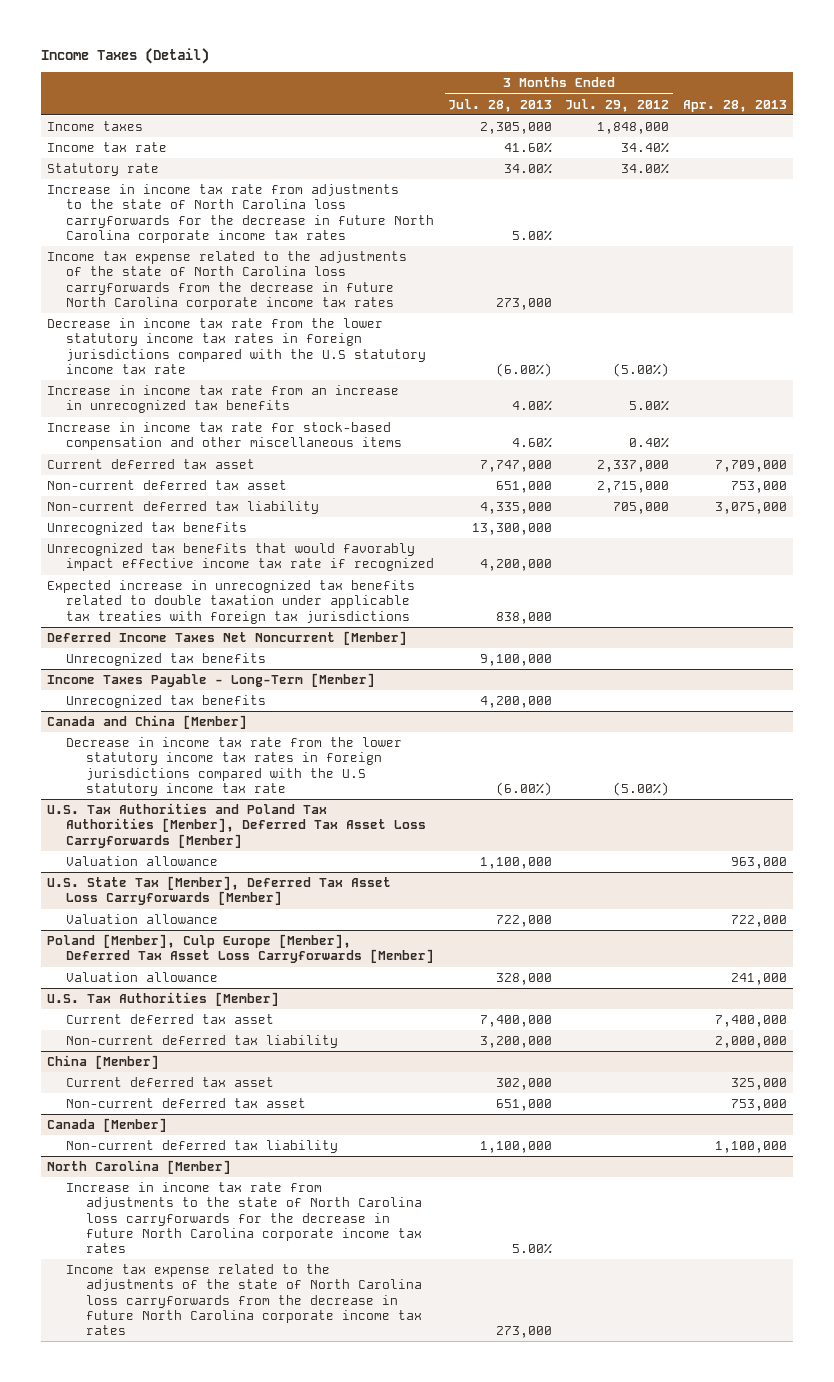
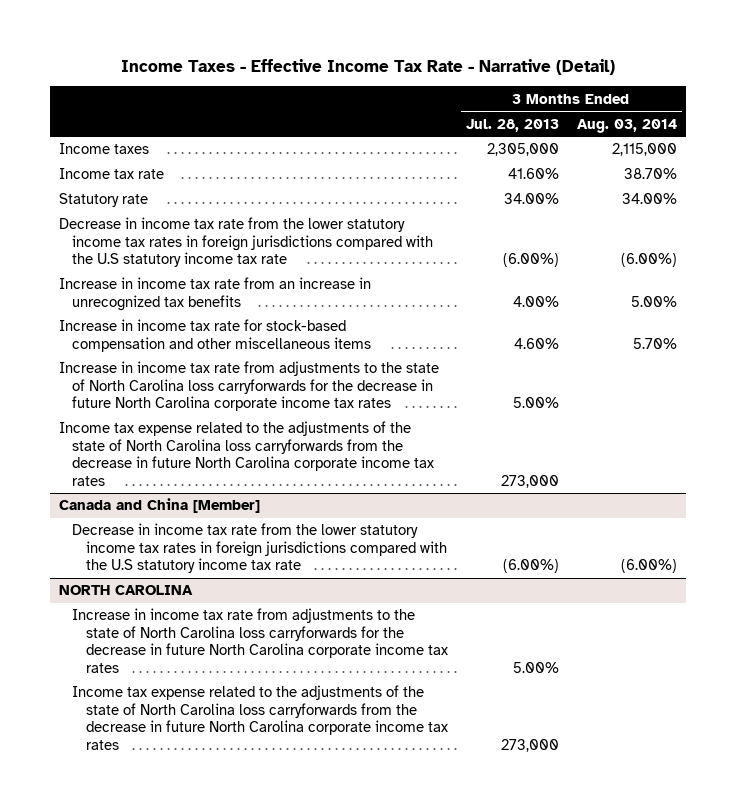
- Income Taxes (Detail)
+ Income Taxes - Effective Income Tax Rate - Narrative (Detail)
- | 3 Months Ended Jul. 28, 2013 | 3 Months Ended Jul. 29, 2012 | Apr. 28, 2013
+ | 3 Months Ended Jul. 28, 2013 | 3 Months Ended Aug. 03, 2014
- Current deferred tax asset | 7,747,000 | 2,337,000 | 7,709,000
- Non-current deferred tax asset | 651,000 | 2,715,000 | 753,000
- Non-current deferred tax liability | 4,335,000 | 705,000 | 3,075,000
- Unrecognized tax benefits | 13,300,000 | |
- Unrecognized tax benefits that would favorably impact effective income tax rate if recognized | 4,200,000 | |
- Expected increase in unrecognized tax benefits related to double taxation under applicable tax treaties with foreign tax jurisdictions | 838,000 | |
- Deferred Income Taxes Net Noncurrent [Member]
- Unrecognized tax benefits | 9,100,000 | |
- Income Taxes Payable - Long-Term [Member]
- Unrecognized tax benefits | 4,200,000 | |
moved down: Increase in income tax rate from adjustments to the state of North Carolina loss carryforwards for the decrease in future North Carolina corporate income tax rates | 5.00% |
moved down: Income tax expense related to the adjustments of the state of North Carolina loss carryforwards from the decrease in future North Carolina corporate income tax rates | 273,000 |
- U.S. Tax Authorities and Poland Tax Authorities [Member], Deferred Tax Asset Loss Carryforwards [Member]
- Valuation allowance | 1,100,000 | | 963,000
- U.S. State Tax [Member], Deferred Tax Asset Loss Carryforwards [Member]
- Valuation allowance | 722,000 | | 722,000
- Poland [Member], Culp Europe [Member], Deferred Tax Asset Loss Carryforwards [Member]
- Valuation allowance | 328,000 | | 241,000
- U.S. Tax Authorities [Member]
- Current deferred tax asset | 7,400,000 | | 7,400,000
- Non-current deferred tax liability | 3,200,000 | | 2,000,000
- China [Member]
- Current deferred tax asset | 302,000 | | 325,000
- Non-current deferred tax asset | 651,000 | | 753,000
- Canada [Member]
- Non-current deferred tax liability | 1,100,000 | | 1,100,000
- North Carolina [Member]
+ NORTH CAROLINA

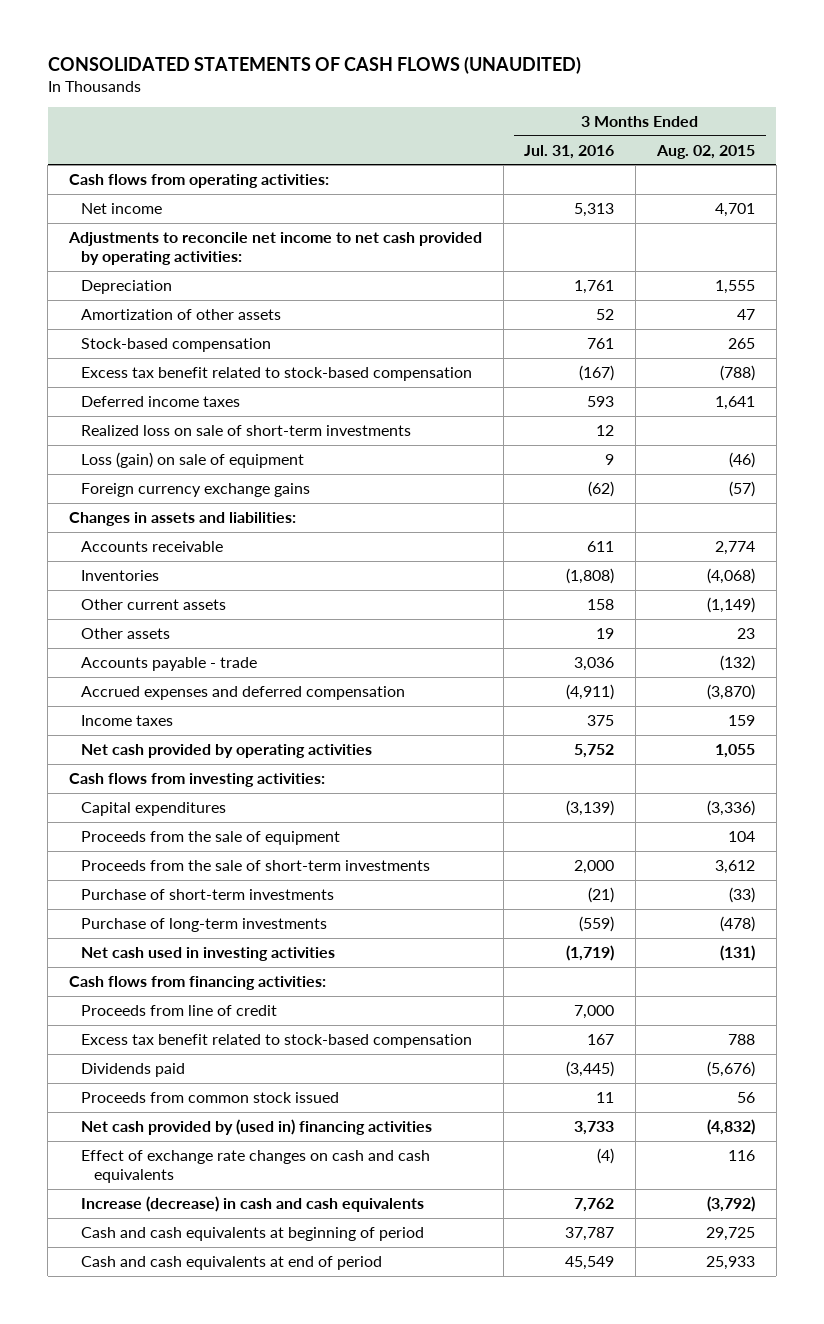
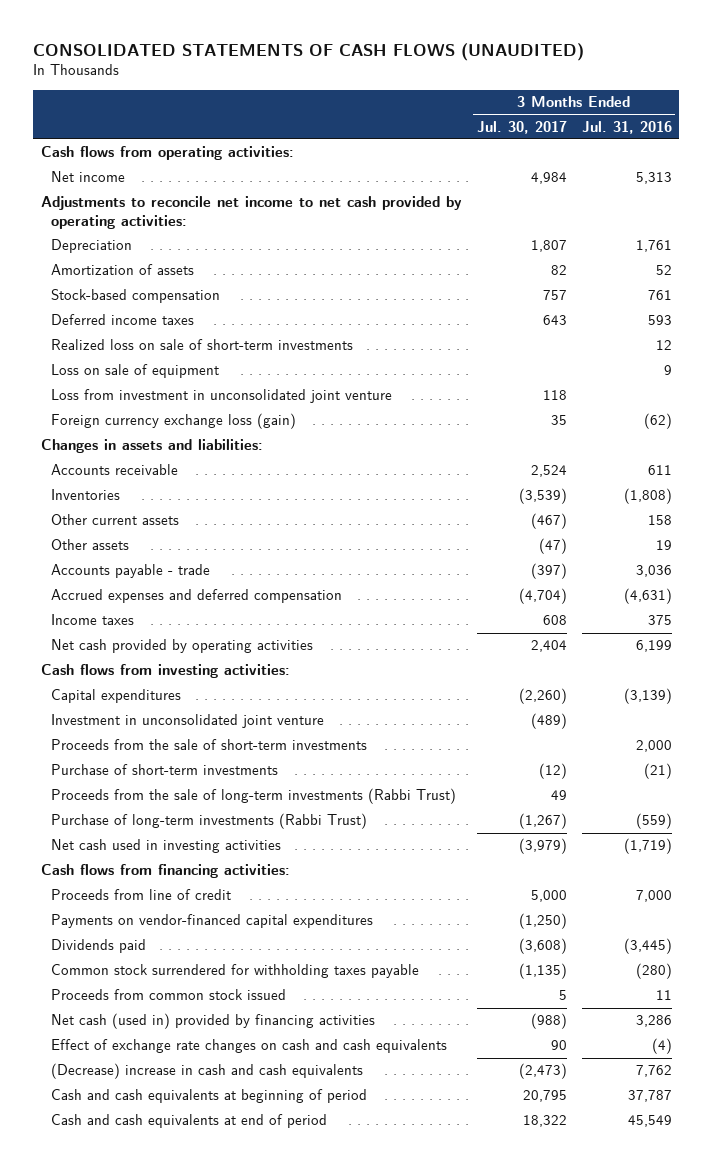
- | 3 Months Ended Jul. 31, 2016 | 3 Months Ended Aug. 02, 2015
+ | 3 Months Ended Jul. 30, 2017 | 3 Months Ended Jul. 31, 2016
- Amortization of other assets | 52 | 47
+ Amortization of assets | 82 | 52
- Excess tax benefit related to stock-based compensation | (167) | (788)
- Loss (gain) on sale of equipment | 9 | (46)
- Foreign currency exchange gains | (62) | (57)
+ Loss on sale of equipment | | 9
+ Loss from investment in unconsolidated joint venture | 118 |
+ Foreign currency exchange loss (gain) | 35 | (62)
- Accrued expenses and deferred compensation | (4,911) | (3,870)
+ Accrued expenses and deferred compensation | (4,704) | (4,631)
- Net cash provided by operating activities | 5,752 | 1,055
+ Net cash provided by operating activities | 2,404 | 6,199
- Proceeds from the sale of equipment | | 104
+ Investment in unconsolidated joint venture | (489) |
- Purchase of long-term investments | (559) | (478)
+ Proceeds from the sale of long-term investments (Rabbi Trust) | 49 |
+ Purchase of long-term investments (Rabbi Trust) | (1,267) | (559)
- Excess tax benefit related to stock-based compensation | 167 | 788
+ Payments on vendor-financed capital expenditures | (1,250) |
+ Common stock surrendered for withholding taxes payable | (1,135) | (280)
- Net cash provided by (used in) financing activities | 3,733 | (4,832)
+ Net cash (used in) provided by financing activities | (988) | 3,286
- Increase (decrease) in cash and cash equivalents | 7,762 | (3,792)
+ (Decrease) increase in cash and cash equivalents | (2,473) | 7,762

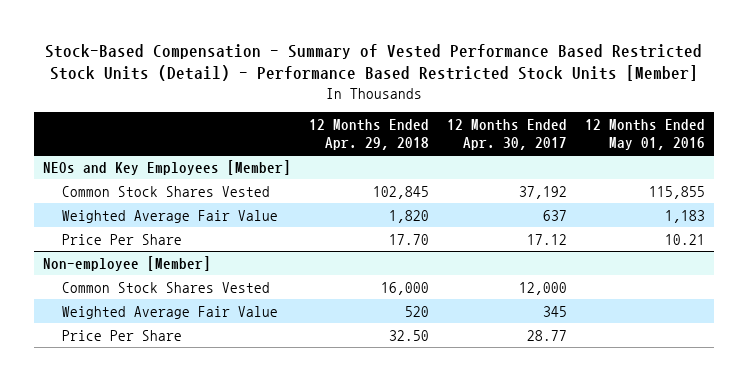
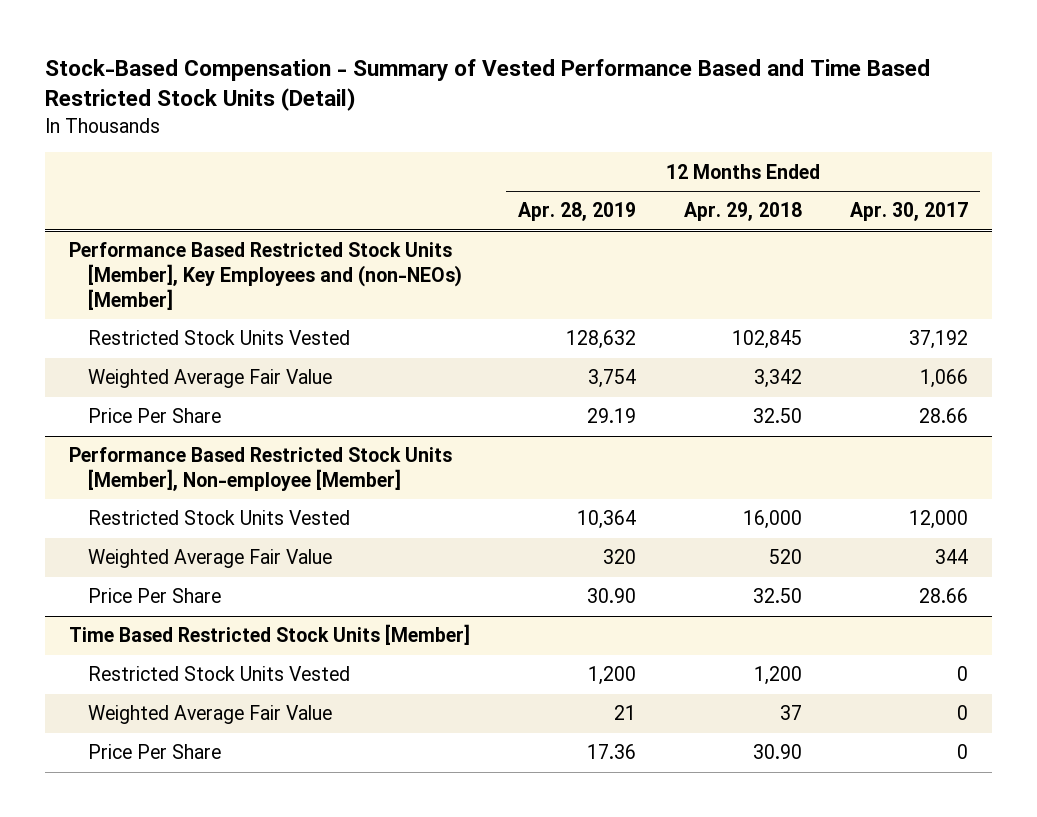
- Stock-Based Compensation - Summary of Vested Performance Based Restricted Stock Units (Detail) - Performance Based Restricted Stock Units [Member]
+ Stock-Based Compensation - Summary of Vested Performance Based and Time Based Restricted Stock Units (Detail)
- | 12 Months Ended Apr. 29, 2018 | 12 Months Ended Apr. 30, 2017 | 12 Months Ended May 01, 2016
+ | 12 Months Ended Apr. 28, 2019 | 12 Months Ended Apr. 29, 2018 | 12 Months Ended Apr. 30, 2017
- NEOs and Key Employees [Member]
- Common Stock Shares Vested | 102,845 | 37,192 | 115,855
- Weighted Average Fair Value | 1,820 | 637 | 1,183
- Price Per Share | 17.70 | 17.12 | 10.21
- Non-employee [Member]
- Common Stock Shares Vested | 16,000 | 12,000 |
- Weighted Average Fair Value | 520 | 345 |
- Price Per Share | 32.50 | 28.77 |
+ Performance Based Restricted Stock Units [Member], Key Employees and (non-NEOs) [Member]
+ Restricted Stock Units Vested | 128,632 | 102,845 | 37,192
+ Weighted Average Fair Value | 3,754 | 3,342 | 1,066
+ Price Per Share | 29.19 | 32.50 | 28.66
+ Performance Based Restricted Stock Units [Member], Non-employee [Member]
+ Restricted Stock Units Vested | 10,364 | 16,000 | 12,000
+ Weighted Average Fair Value | 320 | 520 | 344
+ Price Per Share | 30.90 | 32.50 | 28.66
+ Time Based Restricted Stock Units [Member]
+ Restricted Stock Units Vested | 1,200 | 1,200 | 0
+ Weighted Average Fair Value | 21 | 37 | 0
+ Price Per Share | 17.36 | 30.90 | 0

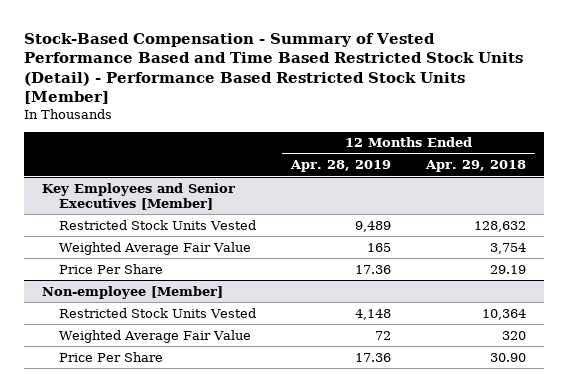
- Stock-Based Compensation - Summary of Vested Performance Based and Time Based Restricted Stock Units (Detail)
+ Stock-Based Compensation - Summary of Vested Performance Based and Time Based Restricted Stock Units (Detail) - Performance Based Restricted Stock Units [Member]
- | 12 Months Ended Apr. 28, 2019 | 12 Months Ended Apr. 29, 2018 | 12 Months Ended Apr. 30, 2017
+ | 12 Months Ended Apr. 28, 2019 | 12 Months Ended Apr. 29, 2018
- Performance Based Restricted Stock Units [Member], Key Employees and (non-NEOs) [Member]
- Restricted Stock Units Vested | 128,632 | 102,845 | 37,192
- Weighted Average Fair Value | 3,754 | 3,342 | 1,066
- Price Per Share | 29.19 | 32.50 | 28.66
- Performance Based Restricted Stock Units [Member], Non-employee [Member]
- Restricted Stock Units Vested | 10,364 | 16,000 | 12,000
- Weighted Average Fair Value | 320 | 520 | 344
- Price Per Share | 30.90 | 32.50 | 28.66
- Time Based Restricted Stock Units [Member]
- Restricted Stock Units Vested | 1,200 | 1,200 | 0
- Weighted Average Fair Value | 21 | 37 | 0
+ Key Employees and Senior Executives [Member]
+ Restricted Stock Units Vested | 9,489 | 128,632
+ Weighted Average Fair Value | 165 | 3,754
+ Price Per Share | 17.36 | 29.19
+ Non-employee [Member]
+ Restricted Stock Units Vested | 4,148 | 10,364
+ Weighted Average Fair Value | 72 | 320

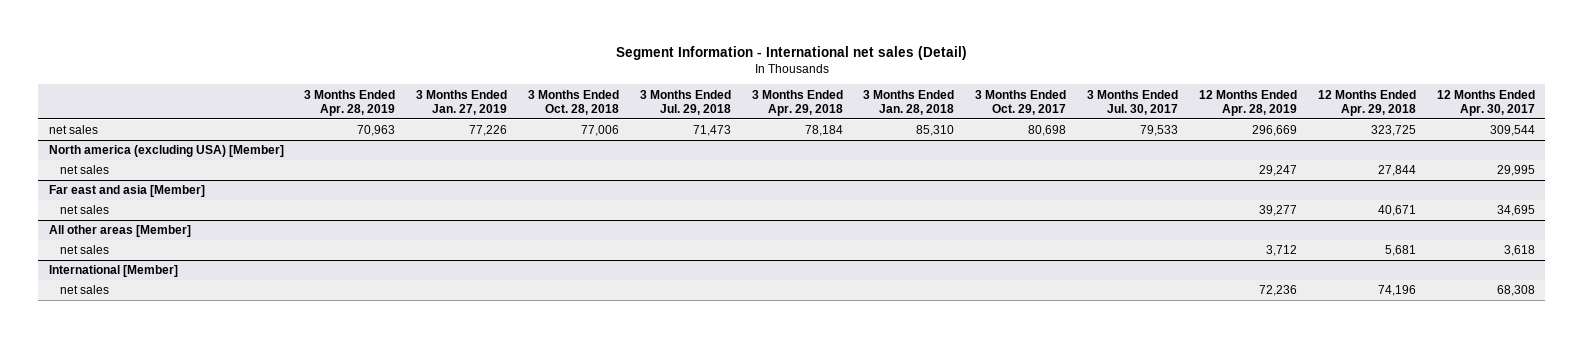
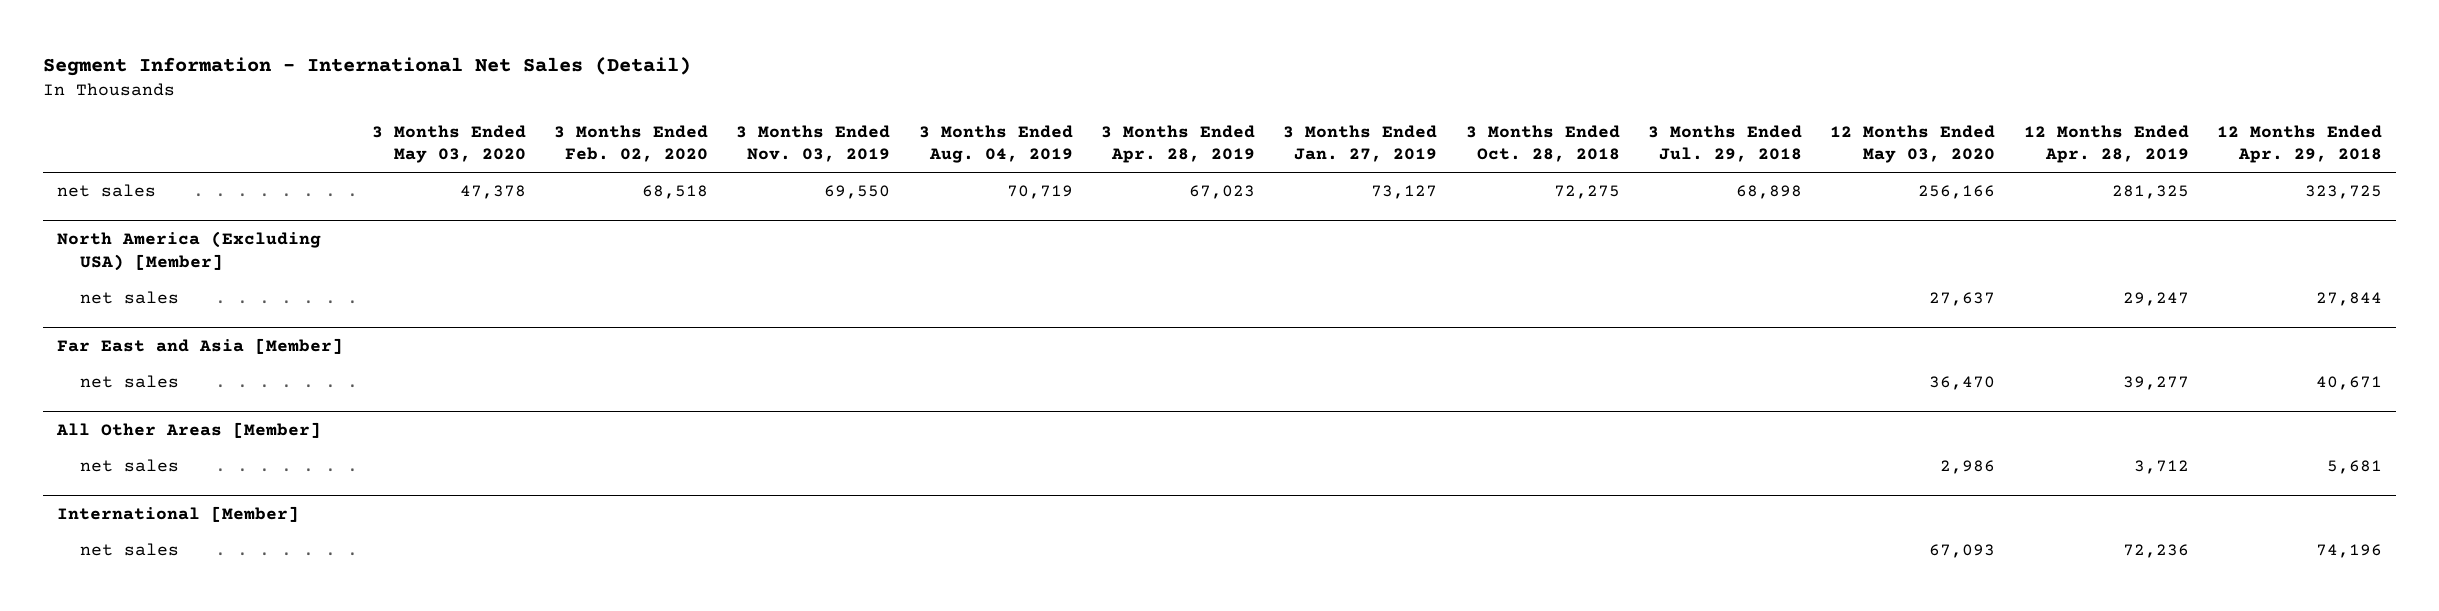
- Segment Information - International net sales (Detail)
+ Segment Information - International Net Sales (Detail)
- | 3 Months Ended Apr. 28, 2019 | 3 Months Ended Jan. 27, 2019 | 3 Months Ended Oct. 28, 2018 | 3 Months Ended Jul. 29, 2018 | 3 Months Ended Apr. 29, 2018 | 3 Months Ended Jan. 28, 2018 | 3 Months Ended Oct. 29, 2017 | 3 Months Ended Jul. 30, 2017 | 12 Months Ended Apr. 28, 2019 | 12 Months Ended Apr. 29, 2018 | 12 Months Ended Apr. 30, 2017
+ | 3 Months Ended May 03, 2020 | 3 Months Ended Feb. 02, 2020 | 3 Months Ended Nov. 03, 2019 | 3 Months Ended Aug. 04, 2019 | 3 Months Ended Apr. 28, 2019 | 3 Months Ended Jan. 27, 2019 | 3 Months Ended Oct. 28, 2018 | 3 Months Ended Jul. 29, 2018 | 12 Months Ended May 03, 2020 | 12 Months Ended Apr. 28, 2019 | 12 Months Ended Apr. 29, 2018
- net sales | 70,963 | 77,226 | 77,006 | 71,473 | 78,184 | 85,310 | 80,698 | 79,533 | 296,669 | 323,725 | 309,544
- North america (excluding USA) [Member]
+ net sales | 47,378 | 68,518 | 69,550 | 70,719 | 67,023 | 73,127 | 72,275 | 68,898 | 256,166 | 281,325 | 323,725
+ North America (Excluding USA) [Member]
- Far east and asia [Member]
+ Far East and Asia [Member]
- All other areas [Member]
+ All Other Areas [Member]

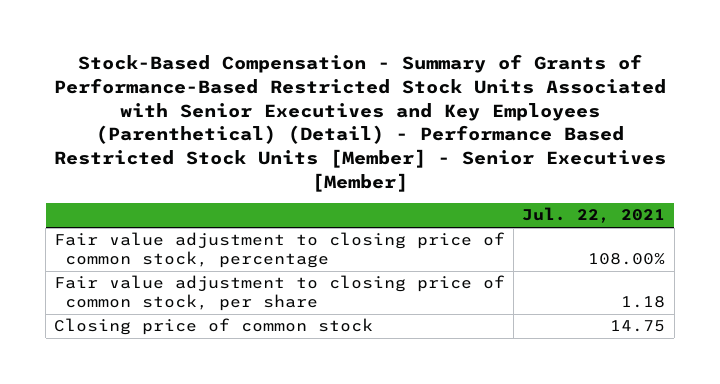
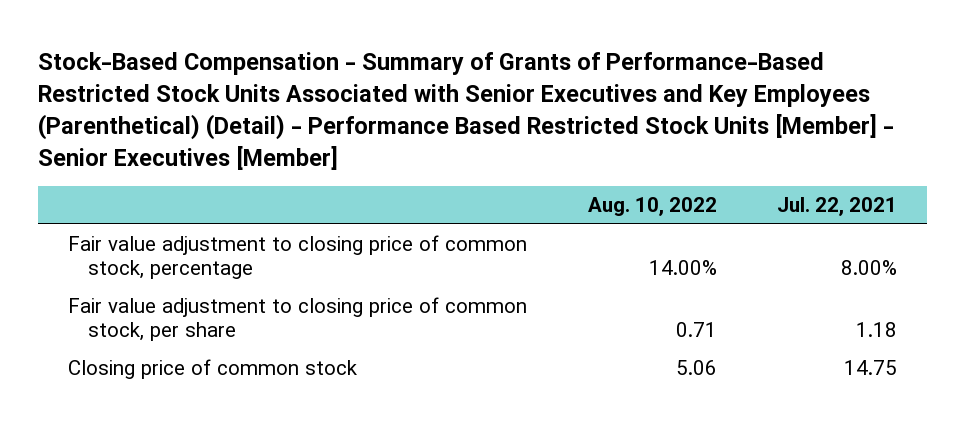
- | Jul. 22, 2021
+ | Aug. 10, 2022 | Jul. 22, 2021
- Fair value adjustment to closing price of common stock, percentage | 108.00%
+ Fair value adjustment to closing price of common stock, percentage | 14.00% | 8.00%

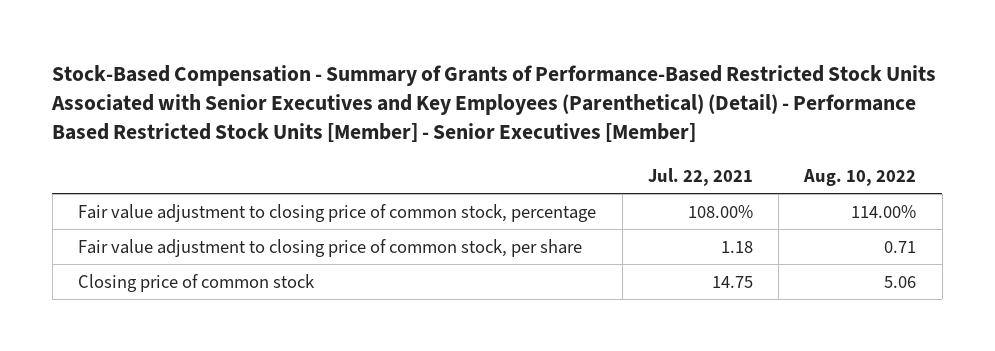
- | Aug. 10, 2022 | Jul. 22, 2021
+ | Jul. 22, 2021 | Aug. 10, 2022
- Fair value adjustment to closing price of common stock, percentage | 14.00% | 8.00%
+ Fair value adjustment to closing price of common stock, percentage | 108.00% | 114.00%

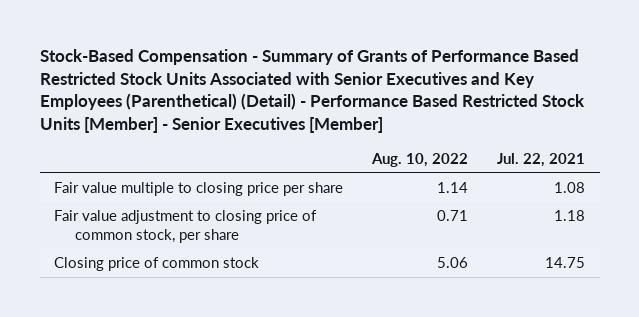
- Stock-Based Compensation - Summary of Grants of Performance-Based Restricted Stock Units Associated with Senior Executives and Key Employees (Parenthetical) (Detail) - Performance Based Restricted Stock Units [Member] - Senior Executives [Member]
+ Stock-Based Compensation - Summary of Grants of Performance Based Restricted Stock Units Associated with Senior Executives and Key Employees (Parenthetical) (Detail) - Performance Based Restricted Stock Units [Member] - Senior Executives [Member]
- | Jul. 22, 2021 | Aug. 10, 2022
+ | Aug. 10, 2022 | Jul. 22, 2021
- Fair value adjustment to closing price of common stock, percentage | 108.00% | 114.00%
+ Fair value multiple to closing price per share | 1.14 | 1.08

